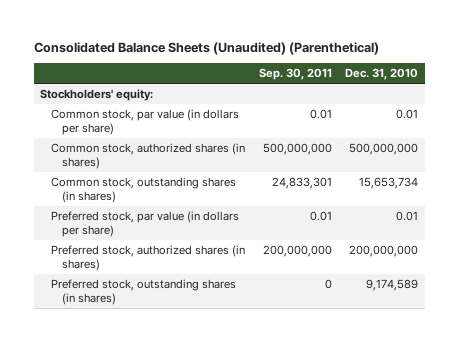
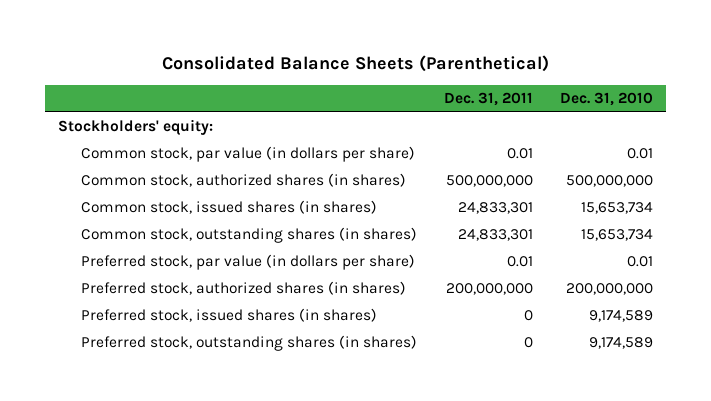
- Consolidated Balance Sheets (Unaudited) (Parenthetical)
+ Consolidated Balance Sheets (Parenthetical)
- | Sep. 30, 2011 | Dec. 31, 2010
+ | Dec. 31, 2011 | Dec. 31, 2010
+ Common stock, issued shares (in shares) | 24,833,301 | 15,653,734
+ Preferred stock, issued shares (in shares) | 0 | 9,174,589

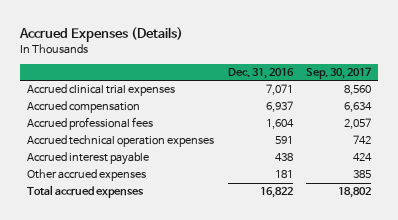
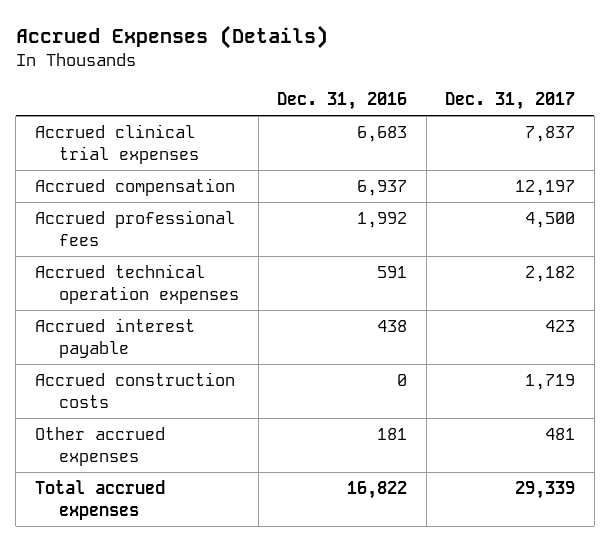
- | Dec. 31, 2016 | Sep. 30, 2017
+ | Dec. 31, 2016 | Dec. 31, 2017
- Accrued clinical trial expenses | 7,071 | 8,560
+ Accrued clinical trial expenses | 6,683 | 7,837
- Accrued professional fees | 1,604 | 2,057
+ Accrued professional fees | 1,992 | 4,500
+ Accrued construction costs | 0 | 1,719

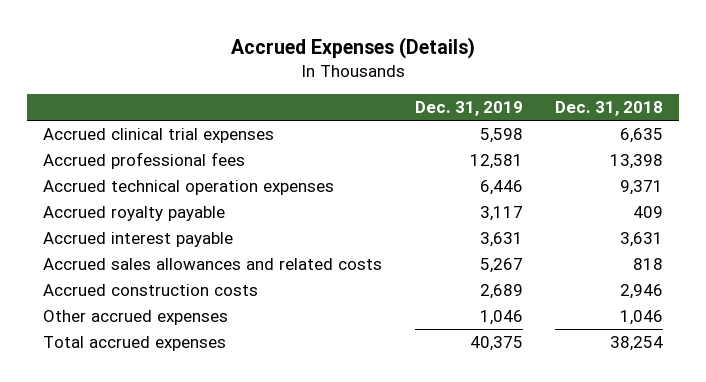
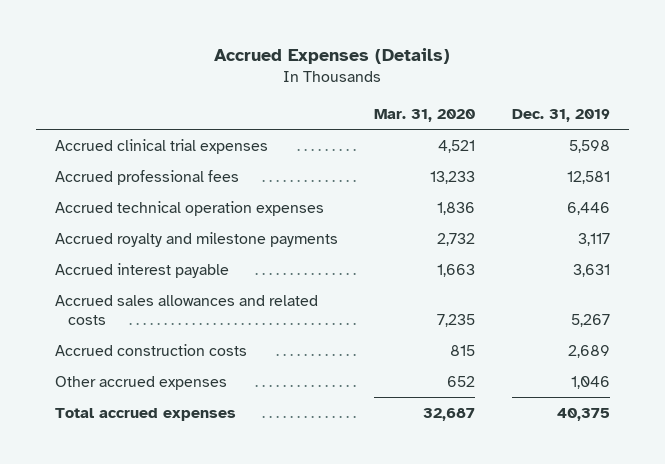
- | Dec. 31, 2019 | Dec. 31, 2018
+ | Mar. 31, 2020 | Dec. 31, 2019
- Accrued royalty payable | 3,117 | 409
+ Accrued royalty and milestone payments | 2,732 | 3,117

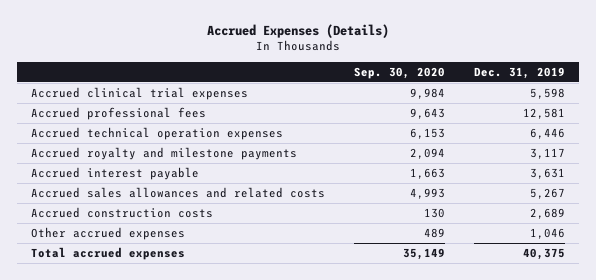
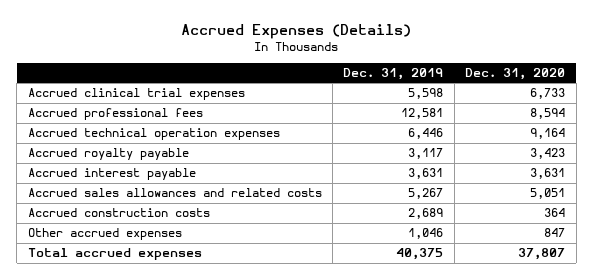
- | Sep. 30, 2020 | Dec. 31, 2019
+ | Dec. 31, 2019 | Dec. 31, 2020
- Accrued royalty and milestone payments | 2,094 | 3,117
+ Accrued royalty payable | 3,117 | 3,423

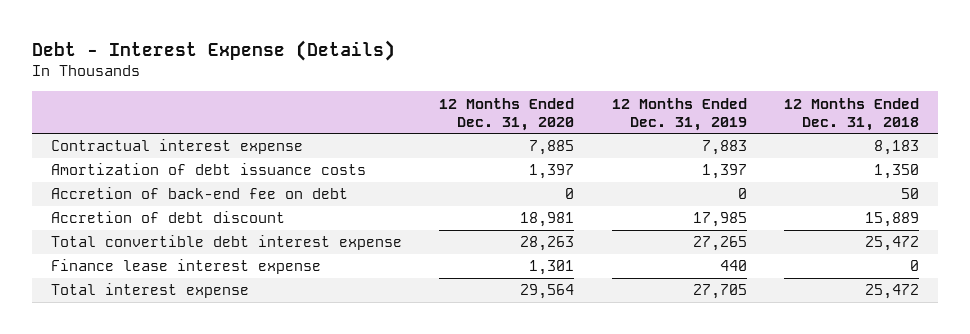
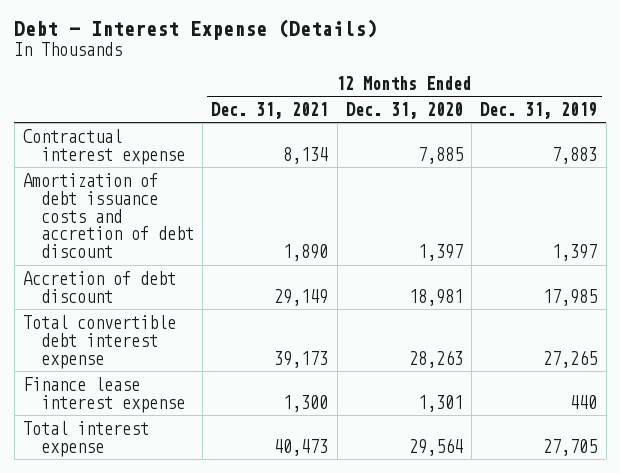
- | 12 Months Ended Dec. 31, 2020 | 12 Months Ended Dec. 31, 2019 | 12 Months Ended Dec. 31, 2018
+ | 12 Months Ended Dec. 31, 2021 | 12 Months Ended Dec. 31, 2020 | 12 Months Ended Dec. 31, 2019
- Amortization of debt issuance costs | 1,397 | 1,397 | 1,350
- Accretion of back-end fee on debt | 0 | 0 | 50
+ Amortization of debt issuance costs and accretion of debt discount | 1,890 | 1,397 | 1,397

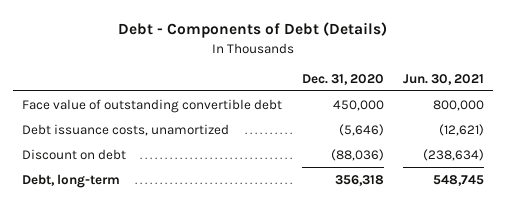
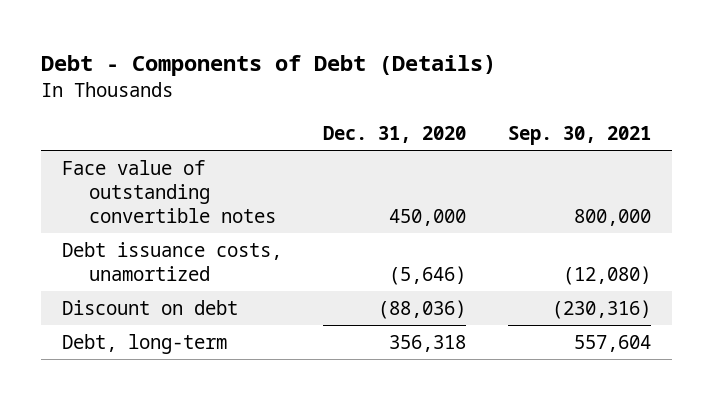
- | Dec. 31, 2020 | Jun. 30, 2021
+ | Dec. 31, 2020 | Sep. 30, 2021
- Face value of outstanding convertible debt | 450,000 | 800,000
+ Face value of outstanding convertible notes | 450,000 | 800,000

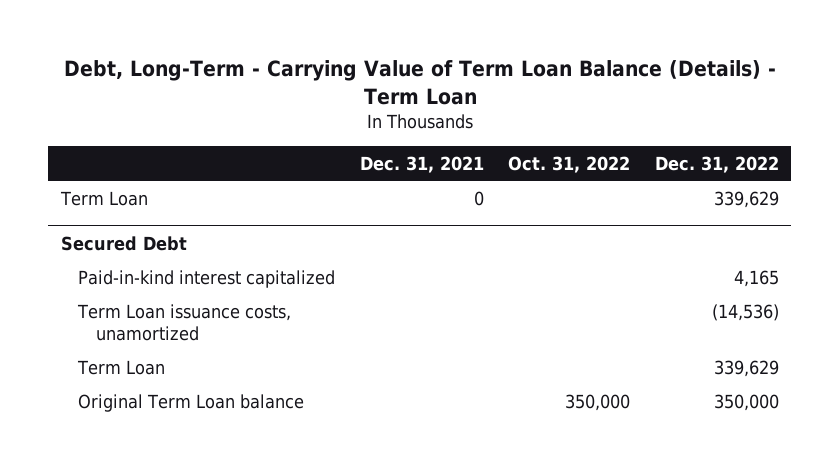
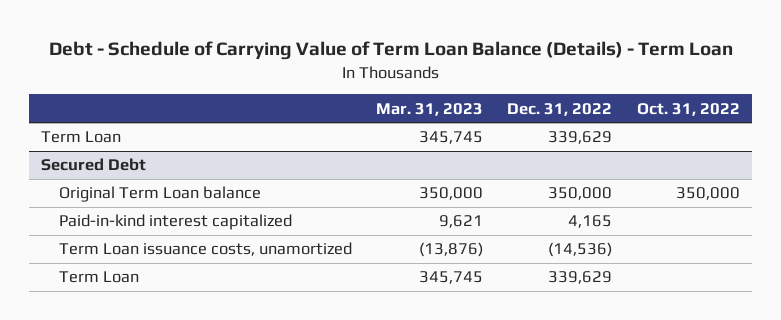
- Debt, Long-Term - Carrying Value of Term Loan Balance (Details) - Term Loan
+ Debt - Schedule of Carrying Value of Term Loan Balance (Details) - Term Loan
- | Dec. 31, 2021 | Oct. 31, 2022 | Dec. 31, 2022
+ | Mar. 31, 2023 | Dec. 31, 2022 | Oct. 31, 2022
@ Secured Debt
moved up: Original Term Loan balance | 350,000 | 350,000 | 350,000

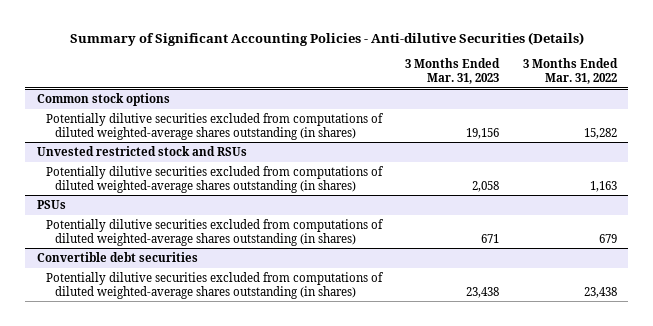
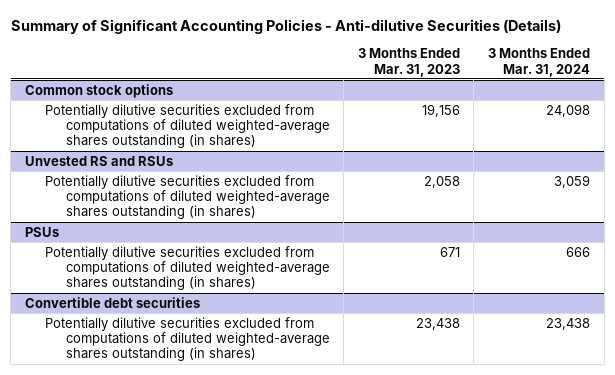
- | 3 Months Ended Mar. 31, 2023 | 3 Months Ended Mar. 31, 2022
+ | 3 Months Ended Mar. 31, 2023 | 3 Months Ended Mar. 31, 2024
- Unvested restricted stock and RSUs
+ Unvested RS and RSUs

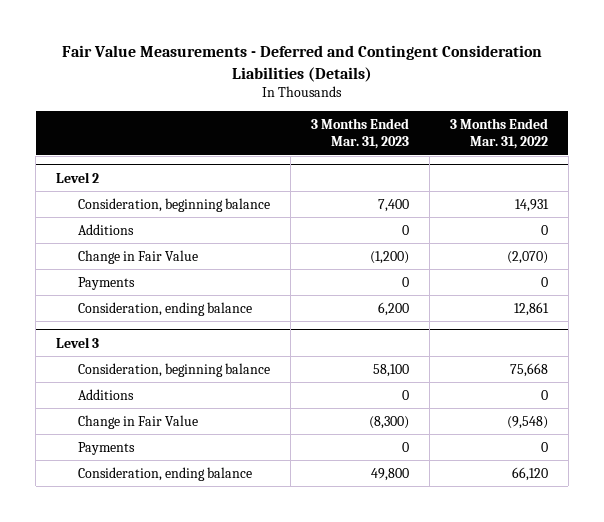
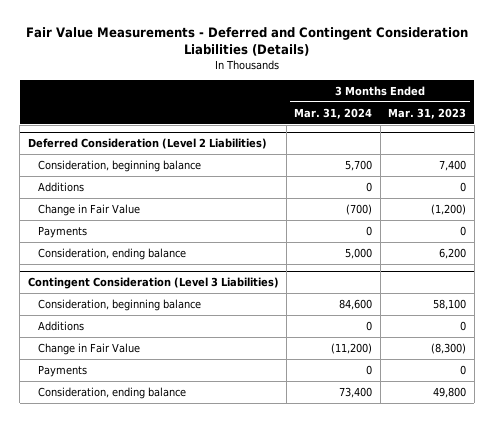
- | 3 Months Ended Mar. 31, 2023 | 3 Months Ended Mar. 31, 2022
+ | 3 Months Ended Mar. 31, 2024 | 3 Months Ended Mar. 31, 2023
- Level 2
+ Deferred Consideration (Level 2 Liabilities)
- Level 3
+ Contingent Consideration (Level 3 Liabilities)

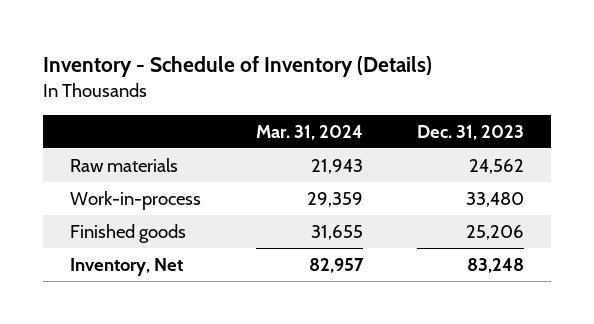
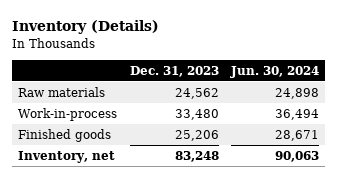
- Inventory - Schedule of Inventory (Details)
+ Inventory (Details)
- | Mar. 31, 2024 | Dec. 31, 2023
+ | Dec. 31, 2023 | Jun. 30, 2024
- Inventory, Net | 82,957 | 83,248
+ Inventory, net | 83,248 | 90,063

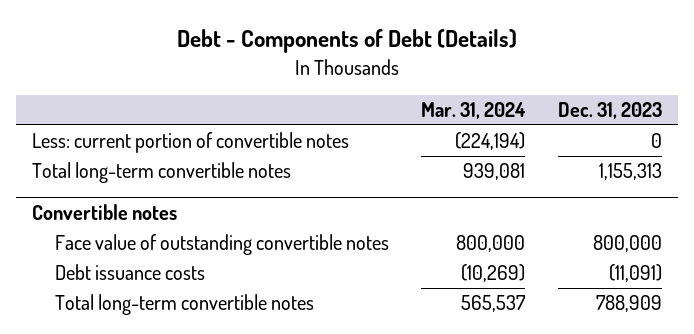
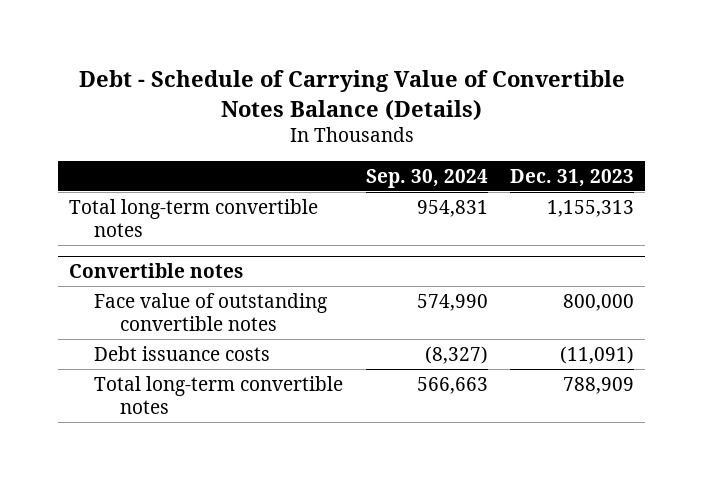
- Debt - Components of Debt (Details)
+ Debt - Schedule of Carrying Value of Convertible Notes Balance (Details)
- | Mar. 31, 2024 | Dec. 31, 2023
+ | Sep. 30, 2024 | Dec. 31, 2023
- Less: current portion of convertible notes | (224,194) | 0

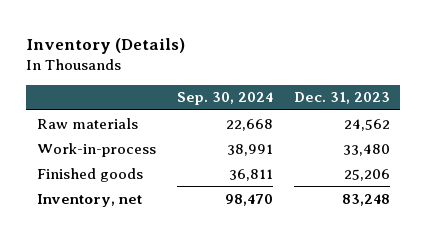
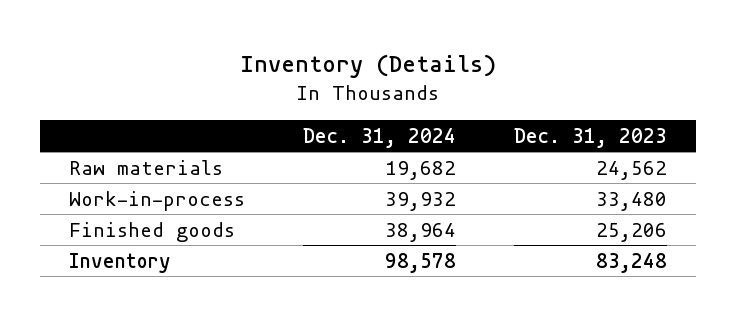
- | Sep. 30, 2024 | Dec. 31, 2023
+ | Dec. 31, 2024 | Dec. 31, 2023
- Inventory, net | 98,470 | 83,248
+ Inventory | 98,578 | 83,248

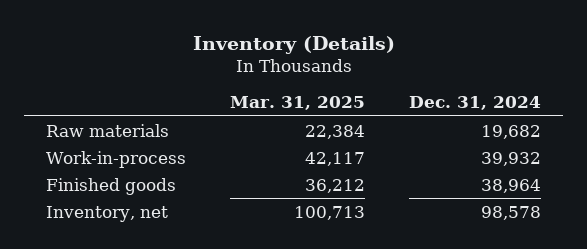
- | Dec. 31, 2024 | Dec. 31, 2023
+ | Mar. 31, 2025 | Dec. 31, 2024
- Inventory | 98,578 | 83,248
+ Inventory, net | 100,713 | 98,578

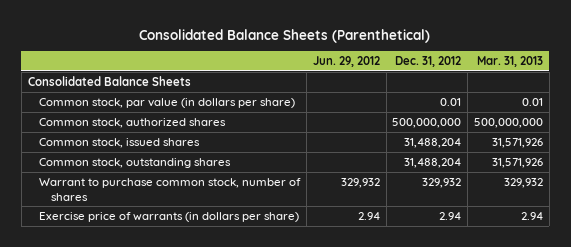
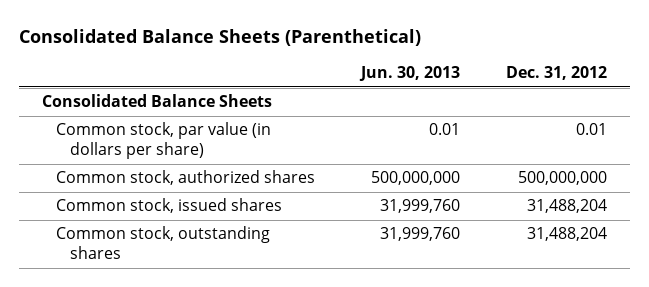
- | Jun. 29, 2012 | Dec. 31, 2012 | Mar. 31, 2013
+ | Jun. 30, 2013 | Dec. 31, 2012
- Warrant to purchase common stock, number of shares | 329,932 | 329,932 | 329,932
- Exercise price of warrants (in dollars per share) | 2.94 | 2.94 | 2.94

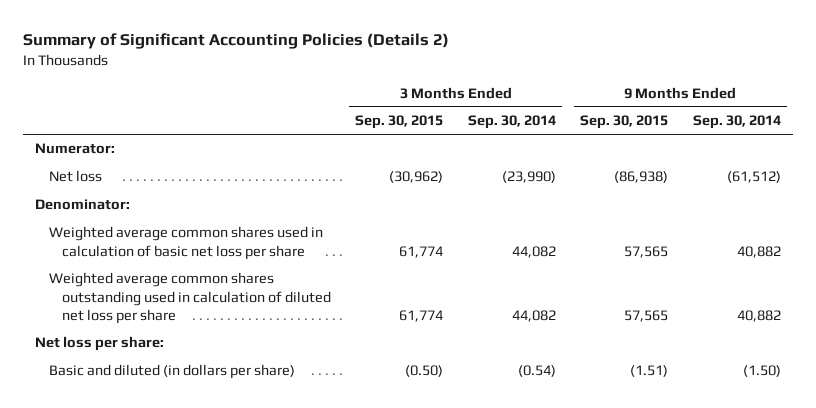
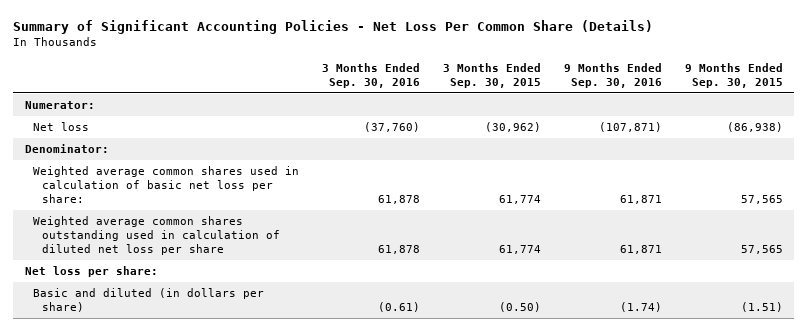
- Summary of Significant Accounting Policies (Details 2)
+ Summary of Significant Accounting Policies - Net Loss Per Common Share (Details)
- | 3 Months Ended Sep. 30, 2015 | 3 Months Ended Sep. 30, 2014 | 9 Months Ended Sep. 30, 2015 | 9 Months Ended Sep. 30, 2014
+ | 3 Months Ended Sep. 30, 2016 | 3 Months Ended Sep. 30, 2015 | 9 Months Ended Sep. 30, 2016 | 9 Months Ended Sep. 30, 2015
- Weighted average common shares used in calculation of basic net loss per share | 61,774 | 44,082 | 57,565 | 40,882
+ Weighted average common shares used in calculation of basic net loss per share: | 61,878 | 61,774 | 61,871 | 57,565

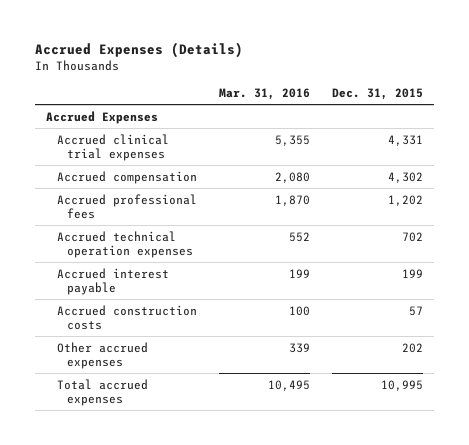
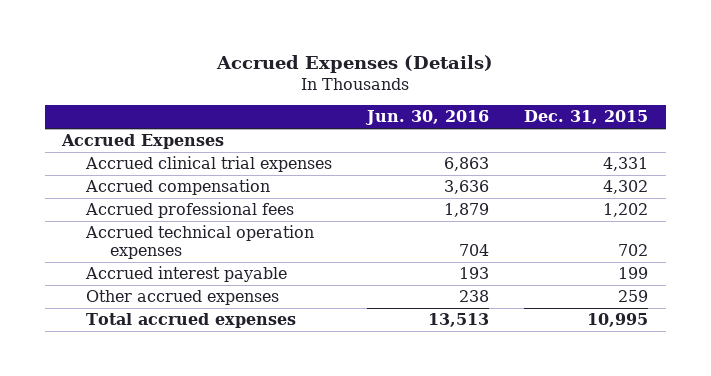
- | Mar. 31, 2016 | Dec. 31, 2015
+ | Jun. 30, 2016 | Dec. 31, 2015
- Accrued construction costs | 100 | 57
- Other accrued expenses | 339 | 202
+ Other accrued expenses | 238 | 259

